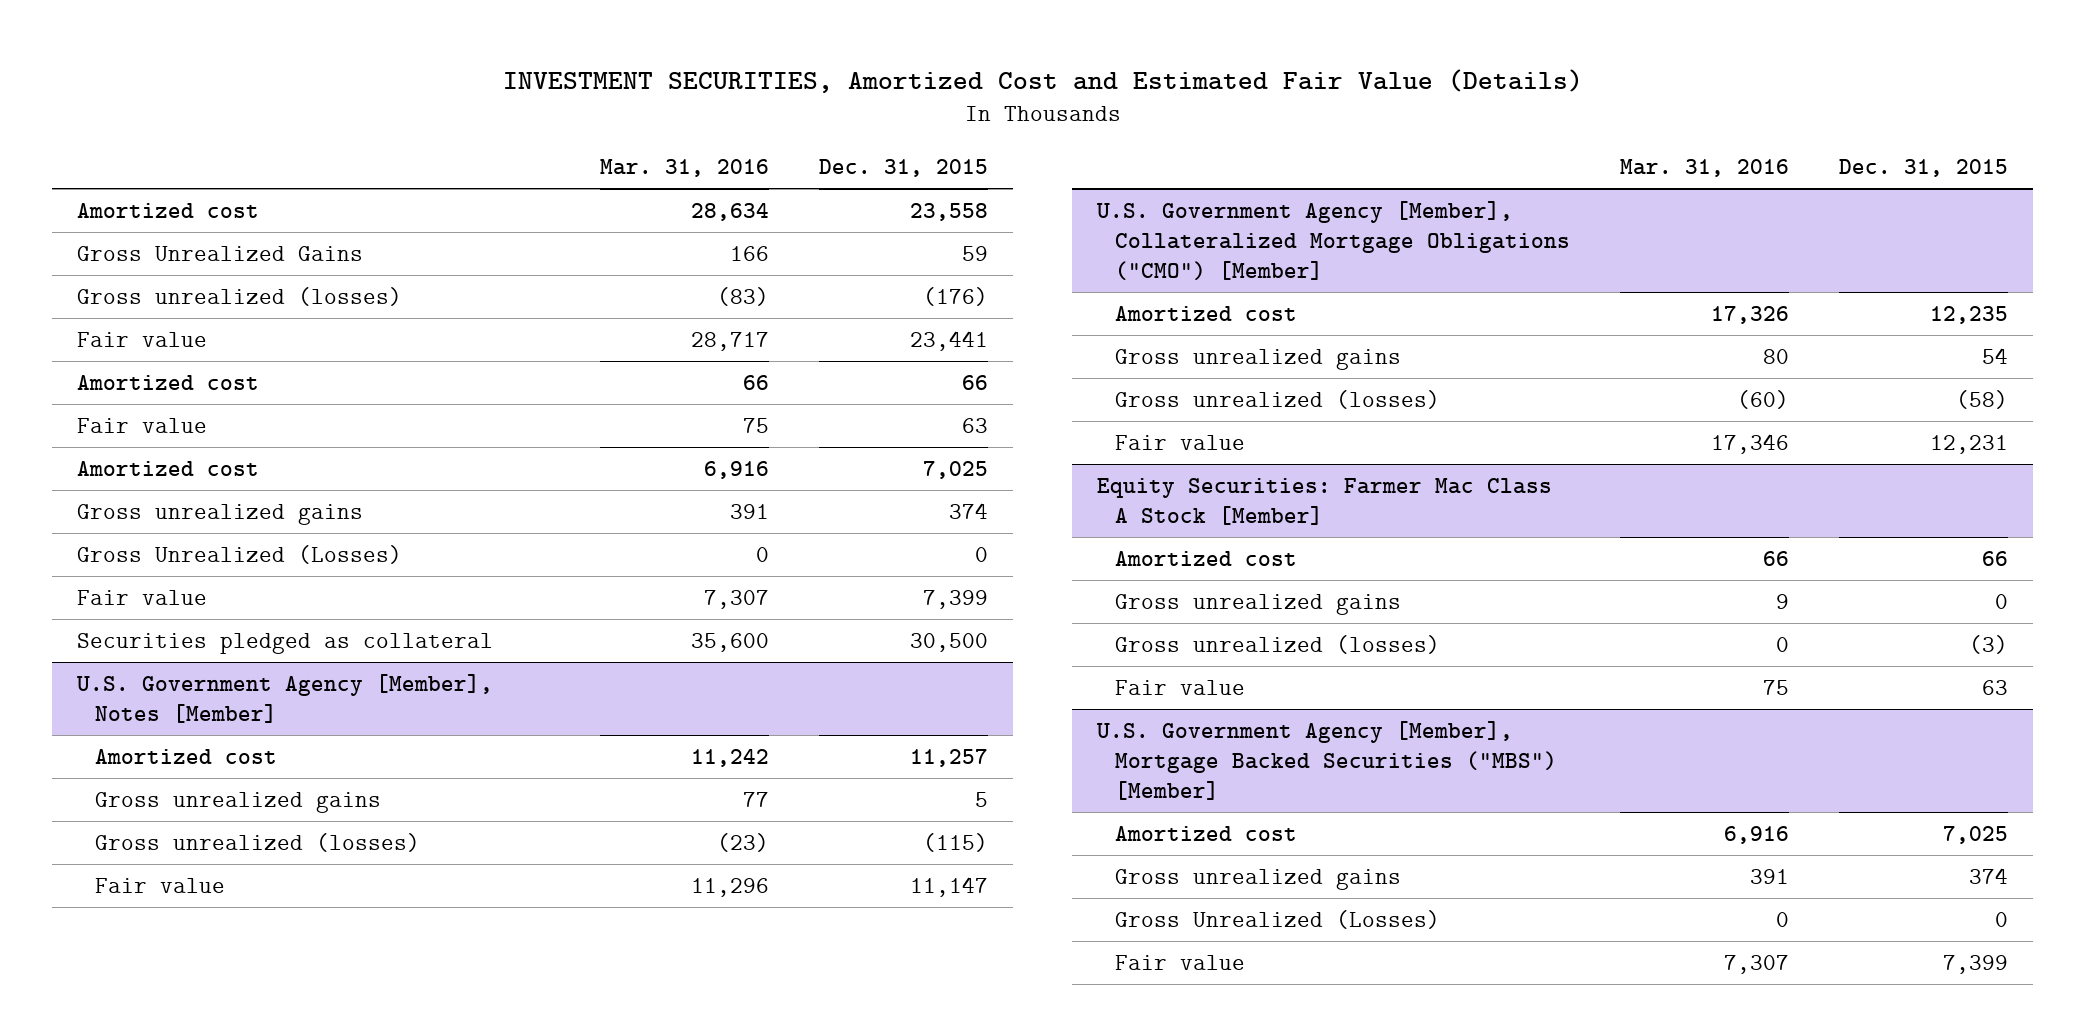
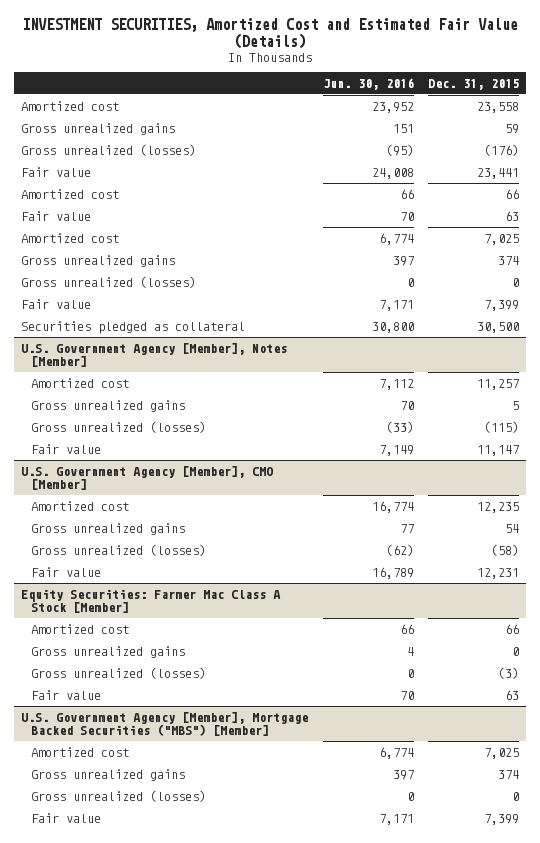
- | Mar. 31, 2016 | Dec. 31, 2015
+ | Jun. 30, 2016 | Dec. 31, 2015
- Gross Unrealized Gains | 166 | 59
+ Gross unrealized gains | 151 | 59
- Gross Unrealized (Losses) | 0 | 0
+ Gross unrealized (losses) | 0 | 0
- U.S. Government Agency [Member], Collateralized Mortgage Obligations ("CMO") [Member]
+ U.S. Government Agency [Member], CMO [Member]
@ U.S. Government Agency [Member], Mortgage Backed Securities ("MBS") [Member]
- Gross Unrealized (Losses) | 0 | 0
+ Gross unrealized (losses) | 0 | 0

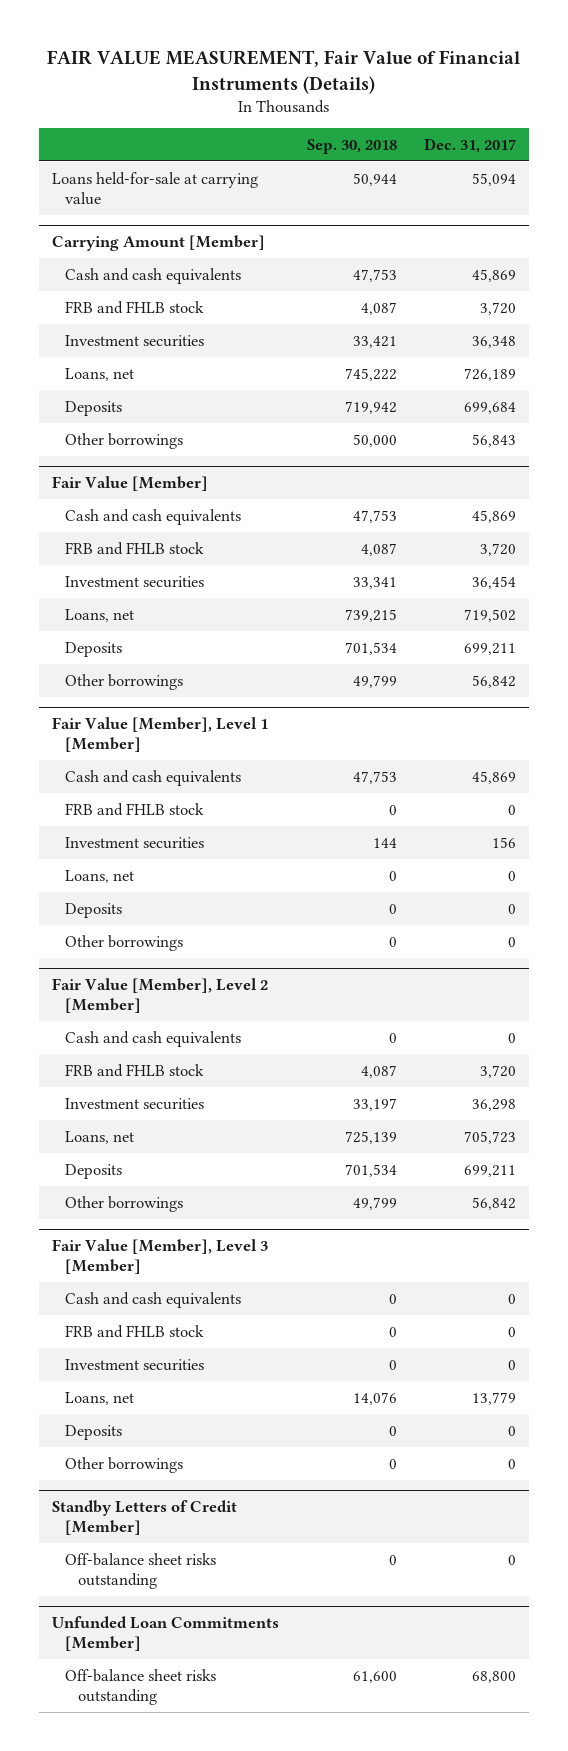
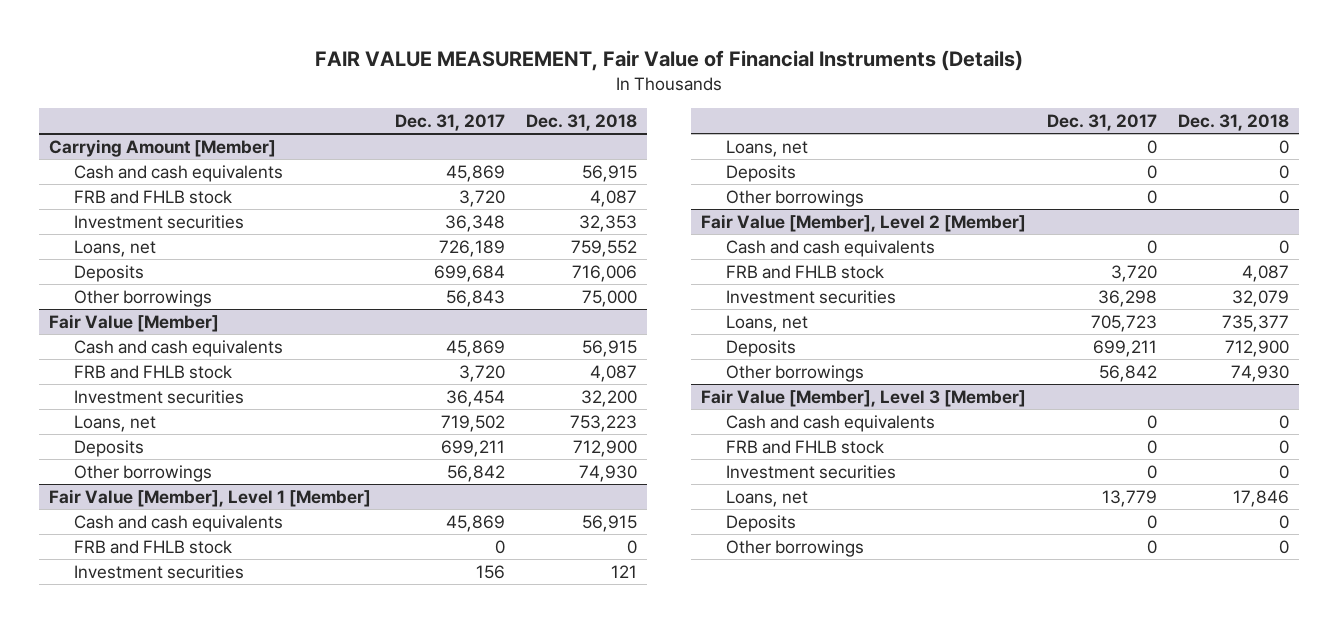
- | Sep. 30, 2018 | Dec. 31, 2017
+ | Dec. 31, 2017 | Dec. 31, 2018
- Loans held-for-sale at carrying value | 50,944 | 55,094
- Standby Letters of Credit [Member]
- Off-balance sheet risks outstanding | 0 | 0
- Unfunded Loan Commitments [Member]
- Off-balance sheet risks outstanding | 61,600 | 68,800

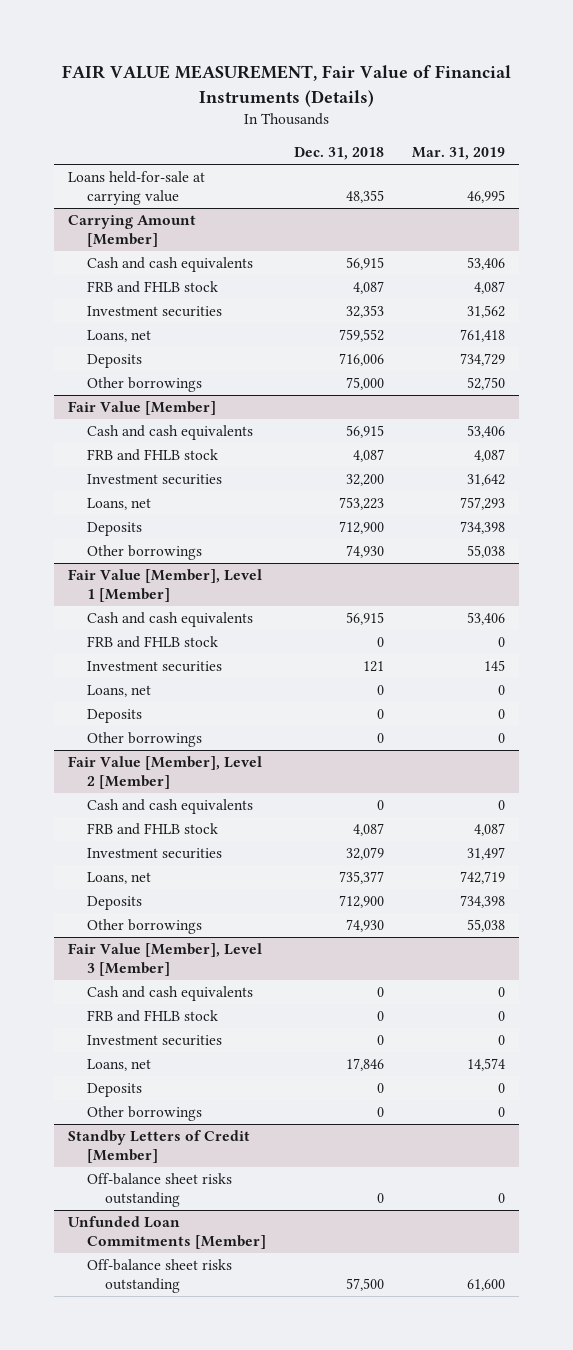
- | Dec. 31, 2017 | Dec. 31, 2018
+ | Dec. 31, 2018 | Mar. 31, 2019
+ Loans held-for-sale at carrying value | 48,355 | 46,995
+ Standby Letters of Credit [Member]
+ Off-balance sheet risks outstanding | 0 | 0
+ Unfunded Loan Commitments [Member]
+ Off-balance sheet risks outstanding | 57,500 | 61,600

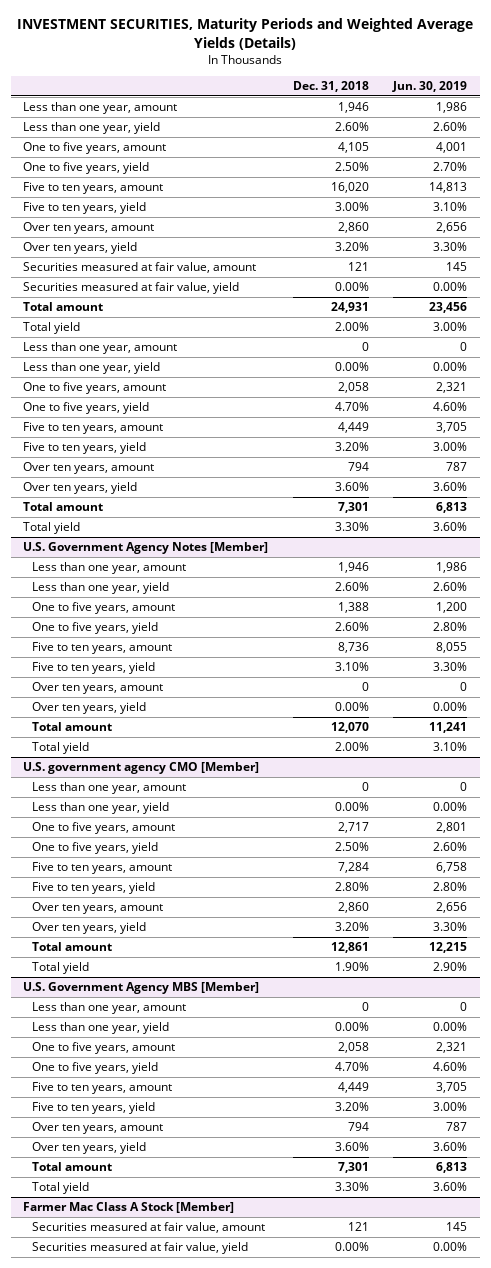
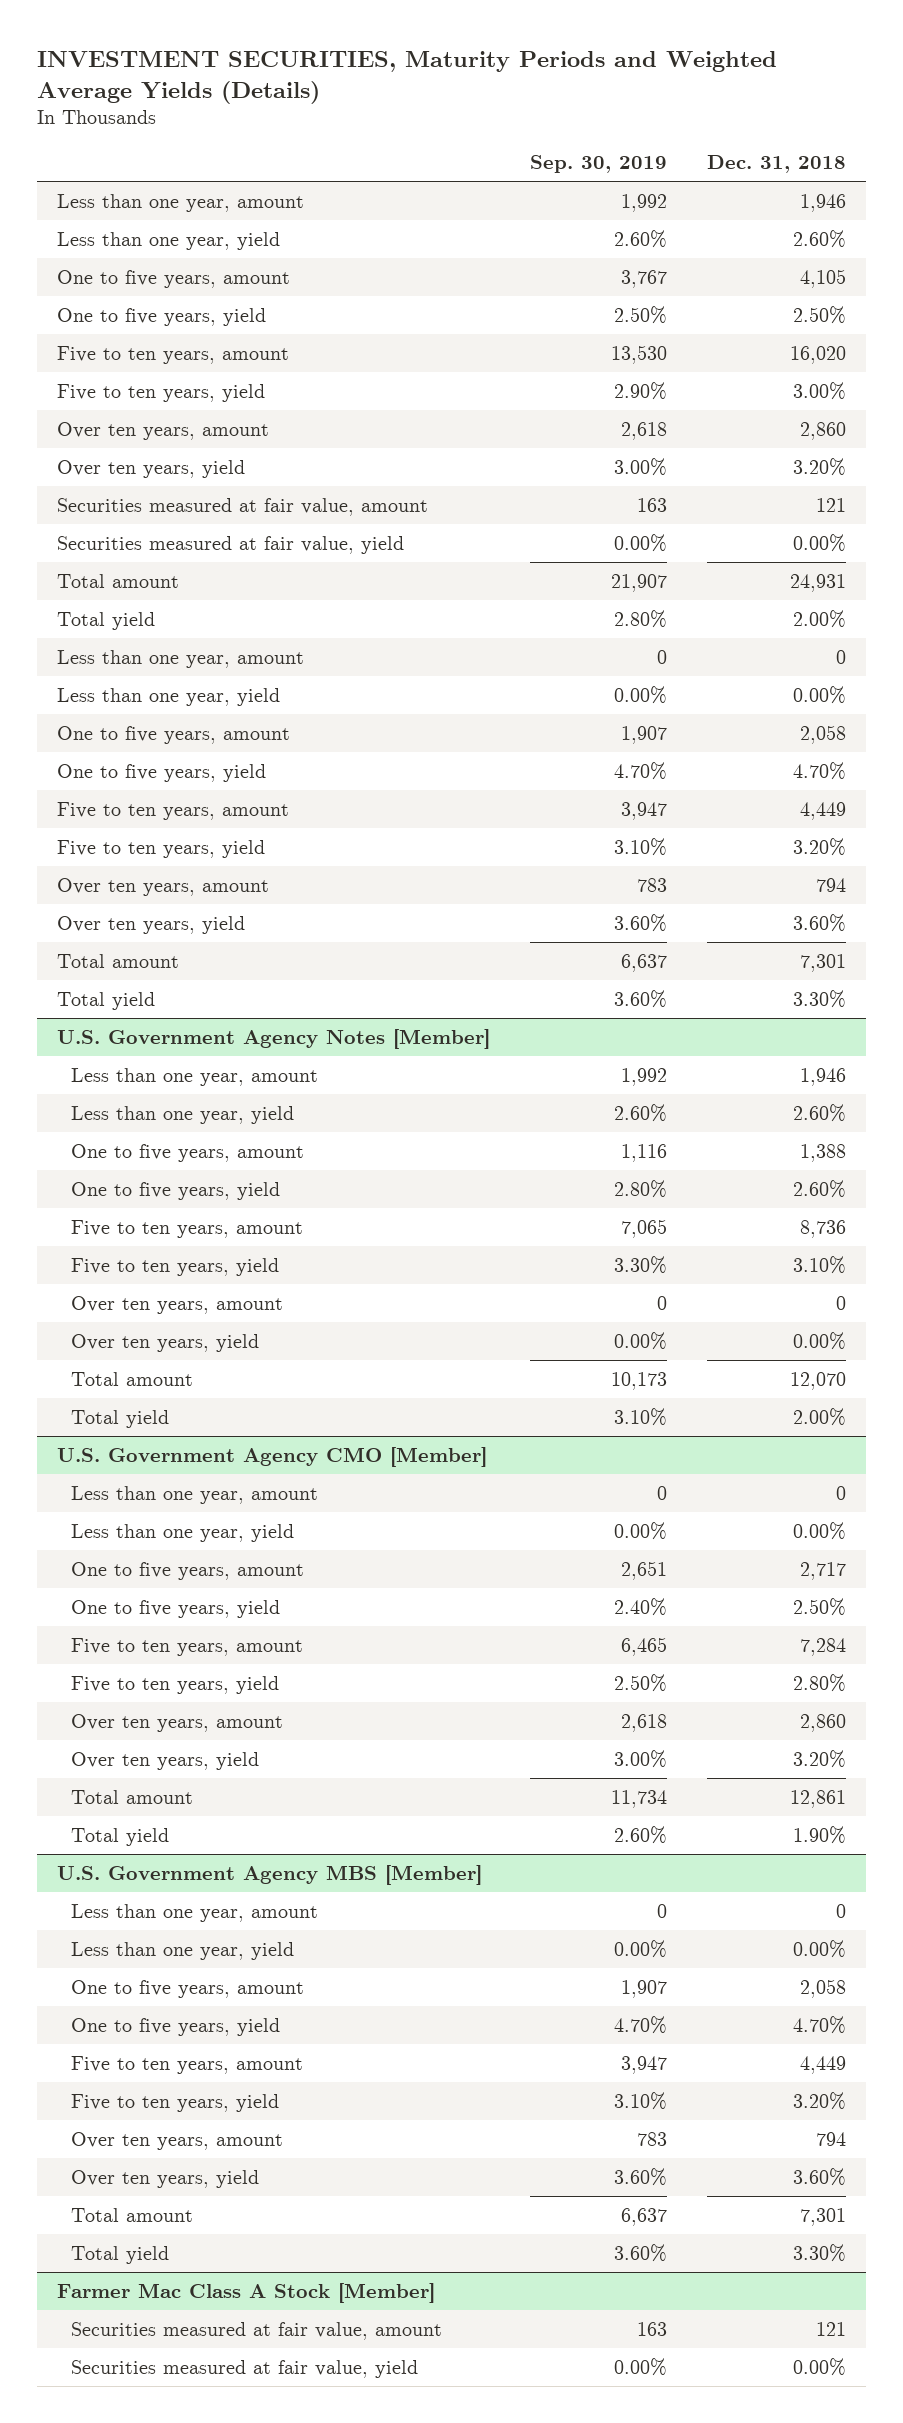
- | Dec. 31, 2018 | Jun. 30, 2019
+ | Sep. 30, 2019 | Dec. 31, 2018
- U.S. government agency CMO [Member]
+ U.S. Government Agency CMO [Member]

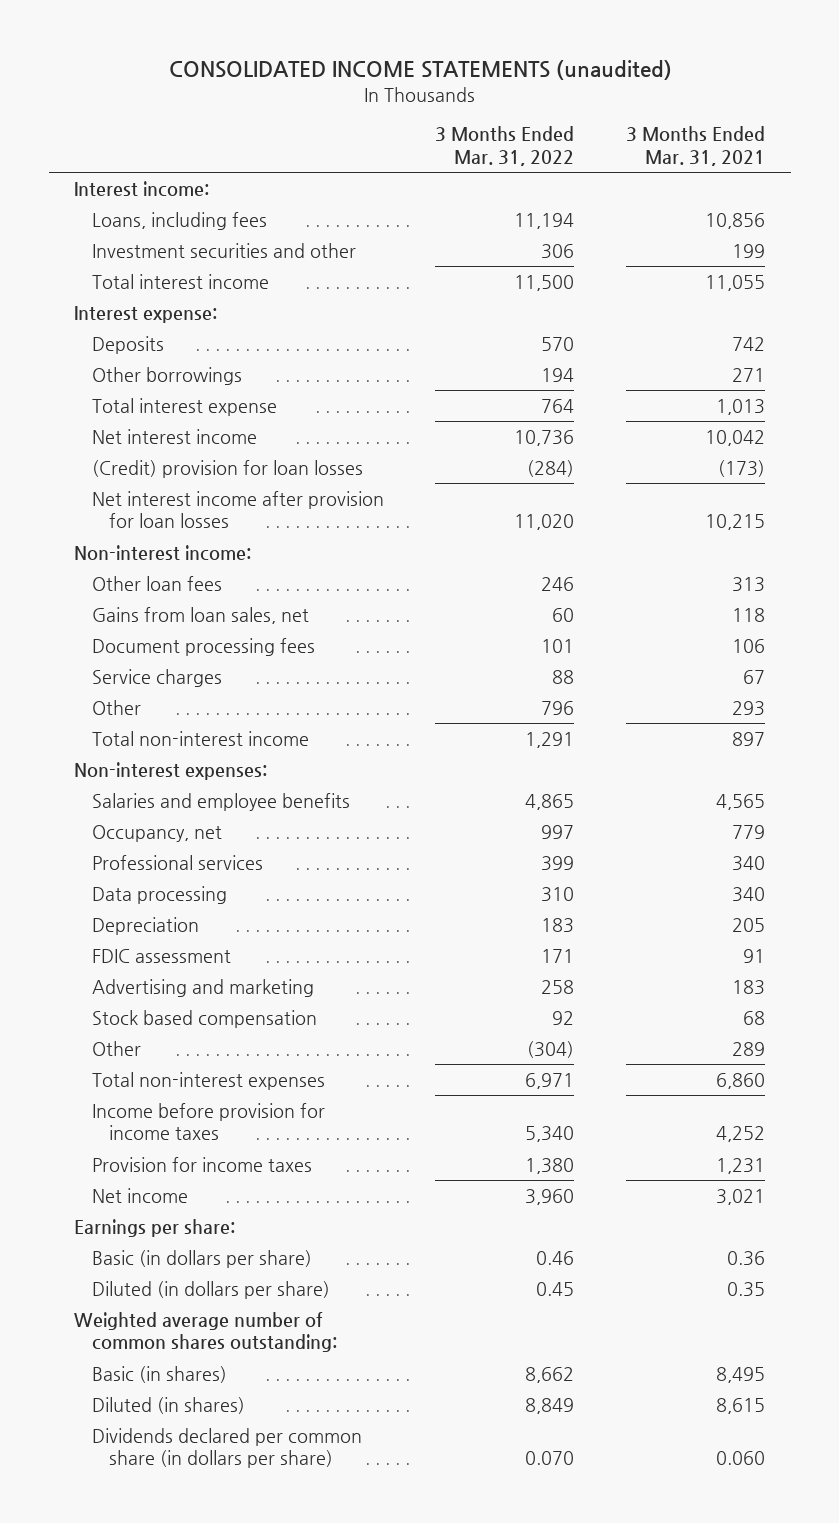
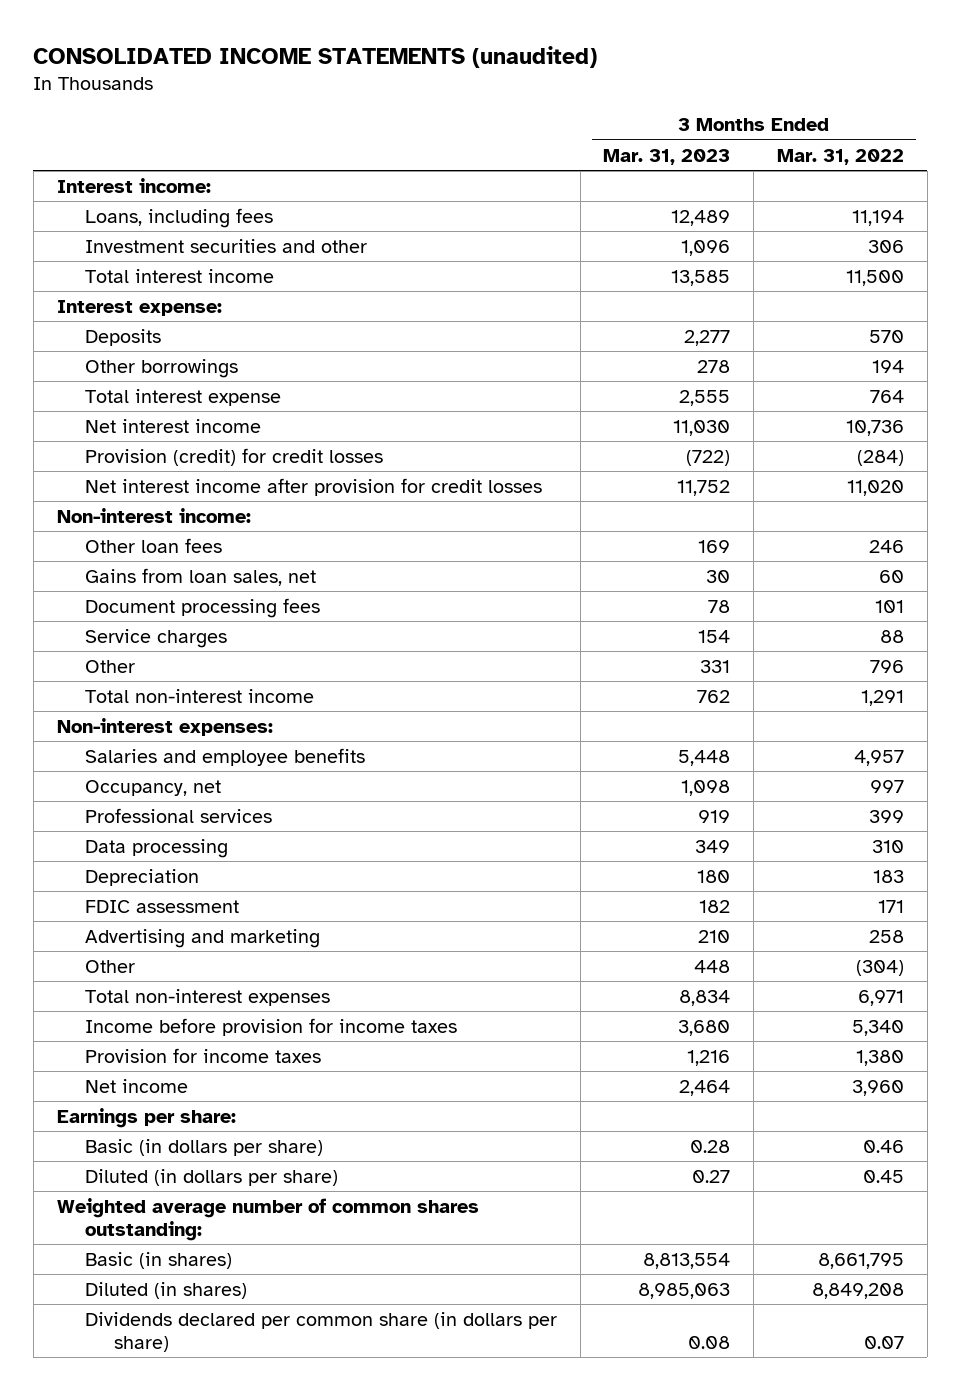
- | 3 Months Ended Mar. 31, 2022 | 3 Months Ended Mar. 31, 2021
+ | 3 Months Ended Mar. 31, 2023 | 3 Months Ended Mar. 31, 2022
- (Credit) provision for loan losses | (284) | (173)
- Net interest income after provision for loan losses | 11,020 | 10,215
+ Provision (credit) for credit losses | (722) | (284)
+ Net interest income after provision for credit losses | 11,752 | 11,020
- Salaries and employee benefits | 4,865 | 4,565
+ Salaries and employee benefits | 5,448 | 4,957
- Stock based compensation | 92 | 68
- Basic (in shares) | 8,662 | 8,495
- Diluted (in shares) | 8,849 | 8,615
- Dividends declared per common share (in dollars per share) | 0.070 | 0.060
+ Basic (in shares) | 8,813,554 | 8,661,795
+ Diluted (in shares) | 8,985,063 | 8,849,208
+ Dividends declared per common share (in dollars per share) | 0.08 | 0.07

